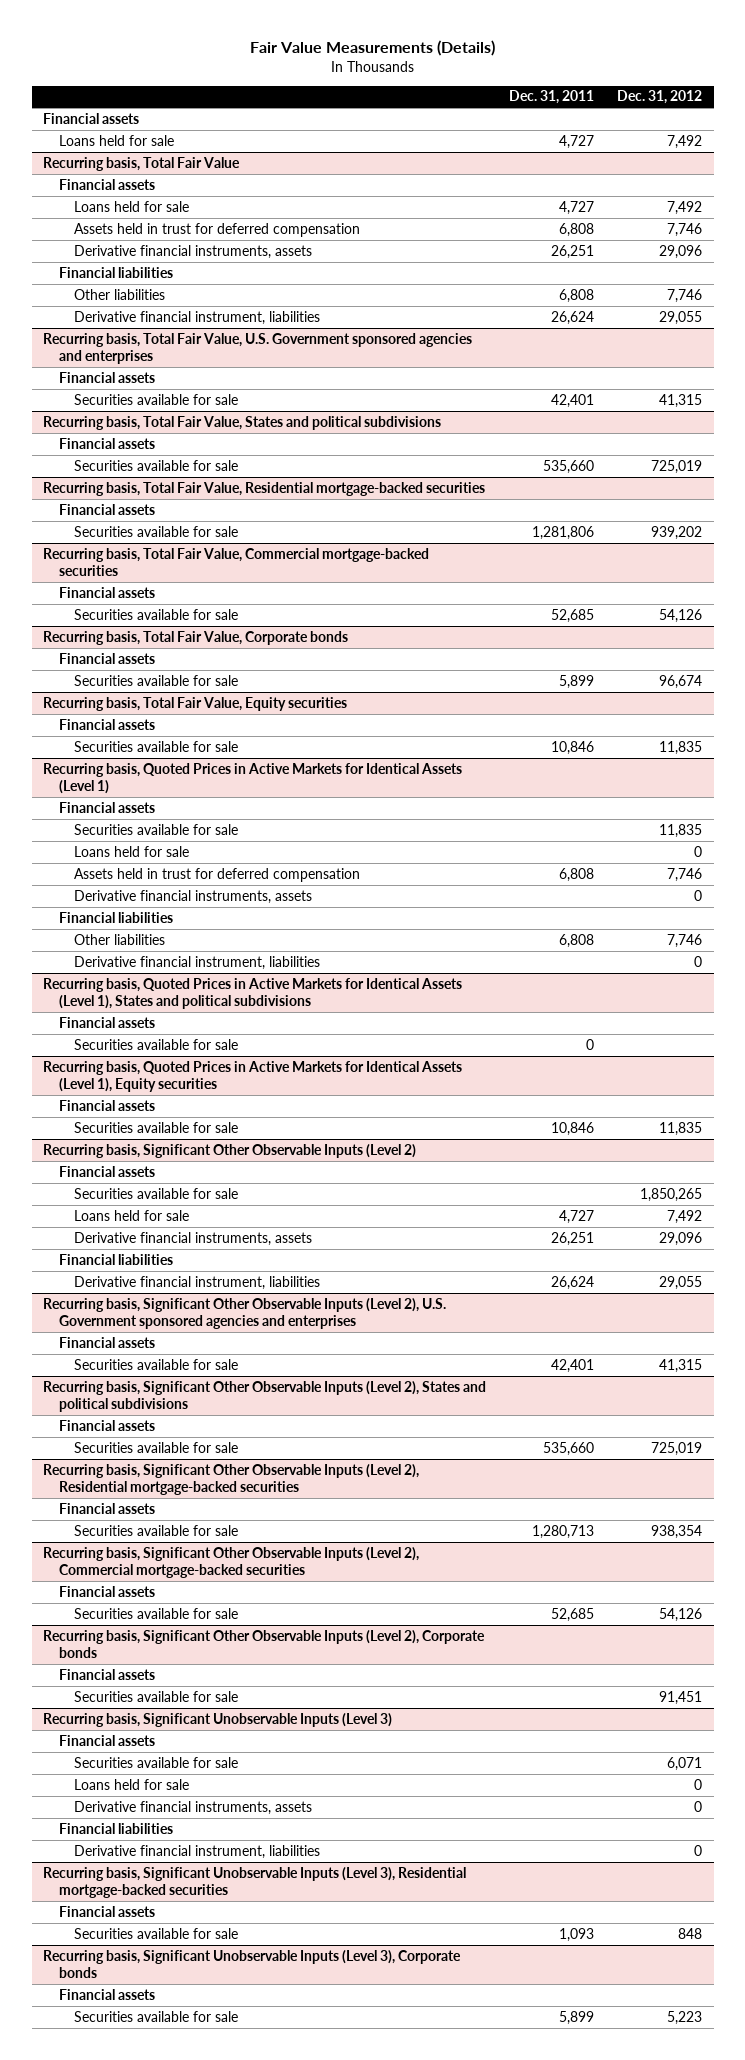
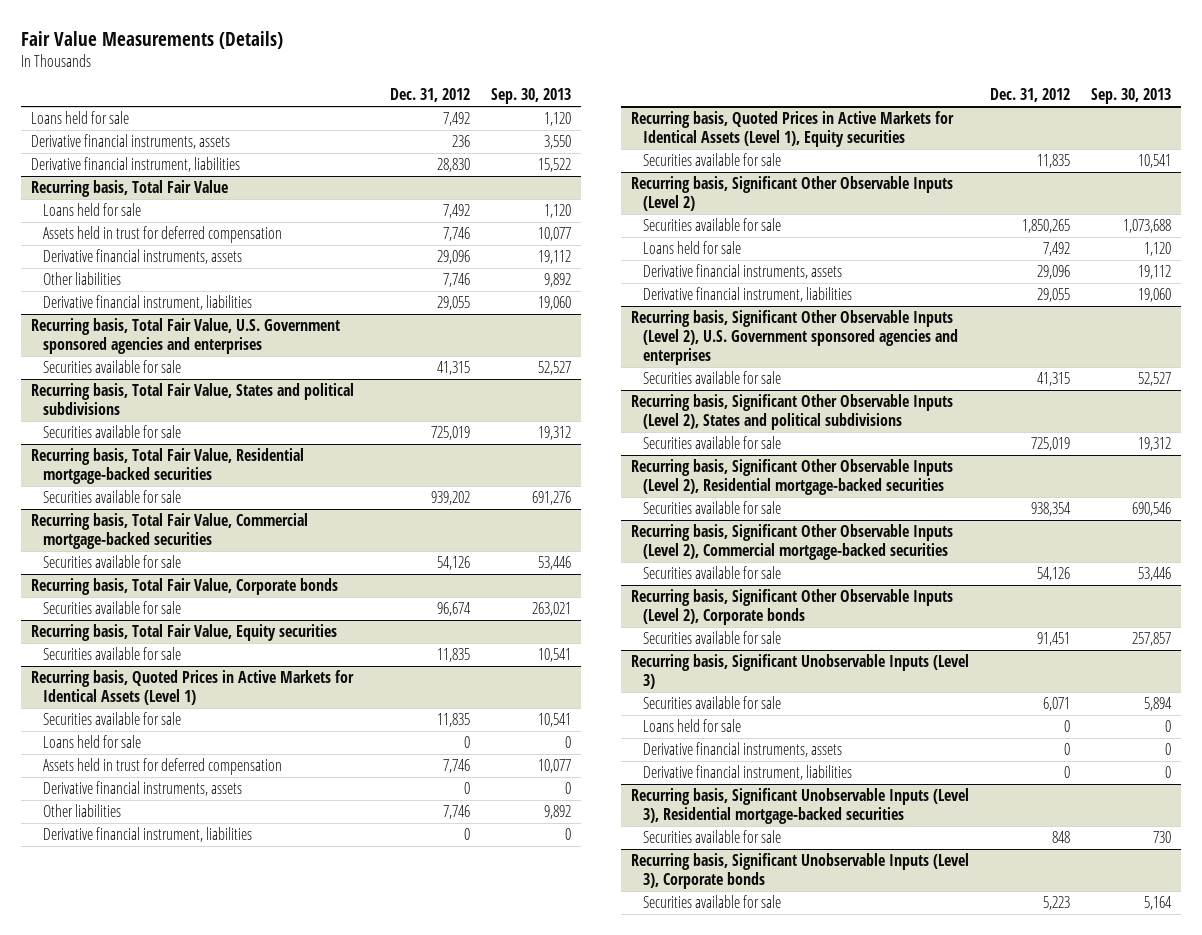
- | Dec. 31, 2011 | Dec. 31, 2012
+ | Dec. 31, 2012 | Sep. 30, 2013
- Financial assets
+ Derivative financial instruments, assets | 236 | 3,550
+ Derivative financial instrument, liabilities | 28,830 | 15,522
@ Recurring basis, Total Fair Value
- Financial assets
- Financial liabilities
@ Recurring basis, Total Fair Value, U.S. Government sponsored agencies and enterprises
- Financial assets
@ Recurring basis, Total Fair Value, States and political subdivisions
- Financial assets
@ Recurring basis, Total Fair Value, Residential mortgage-backed securities
- Financial assets
@ Recurring basis, Total Fair Value, Commercial mortgage-backed securities
- Financial assets
@ Recurring basis, Total Fair Value, Corporate bonds
- Financial assets
@ Recurring basis, Total Fair Value, Equity securities
- Financial assets
@ Recurring basis, Quoted Prices in Active Markets for Identical Assets (Level 1)
- Financial assets
- Financial liabilities
- Recurring basis, Quoted Prices in Active Markets for Identical Assets (Level 1), States and political subdivisions
- Financial assets
- Securities available for sale | 0 |
@ Recurring basis, Quoted Prices in Active Markets for Identical Assets (Level 1), Equity securities
- Financial assets
@ Recurring basis, Significant Other Observable Inputs (Level 2)
- Financial assets
- Financial liabilities
@ Recurring basis, Significant Other Observable Inputs (Level 2), U.S. Government sponsored agencies and enterprises
- Financial assets
@ Recurring basis, Significant Other Observable Inputs (Level 2), States and political subdivisions
- Financial assets
@ Recurring basis, Significant Other Observable Inputs (Level 2), Residential mortgage-backed securities
- Financial assets
@ Recurring basis, Significant Other Observable Inputs (Level 2), Commercial mortgage-backed securities
- Financial assets
@ Recurring basis, Significant Other Observable Inputs (Level 2), Corporate bonds
- Financial assets
@ Recurring basis, Significant Unobservable Inputs (Level 3)
- Financial assets
- Financial liabilities
@ Recurring basis, Significant Unobservable Inputs (Level 3), Residential mortgage-backed securities
- Financial assets
@ Recurring basis, Significant Unobservable Inputs (Level 3), Corporate bonds
- Financial assets

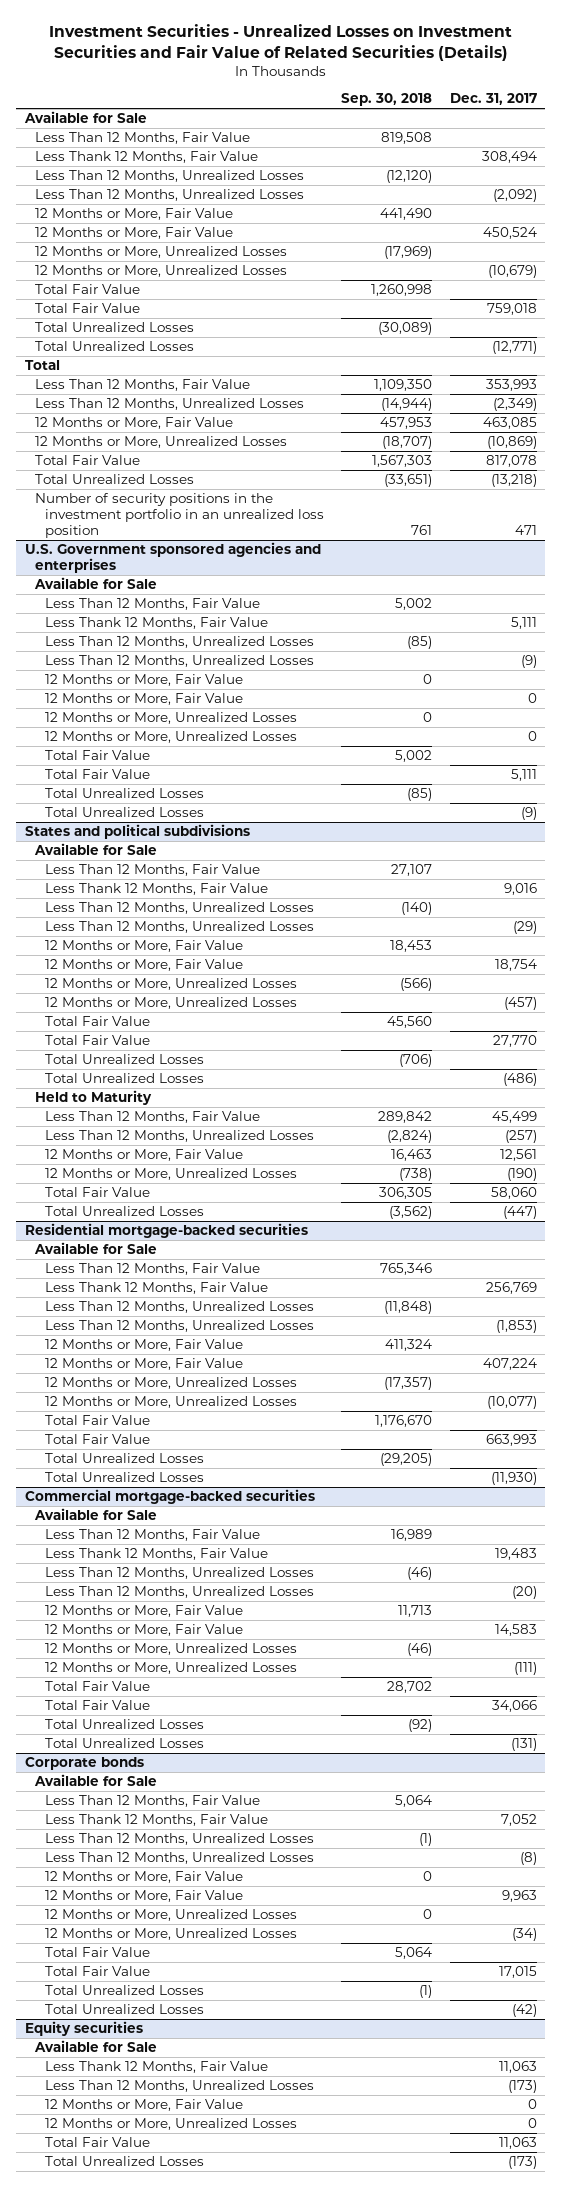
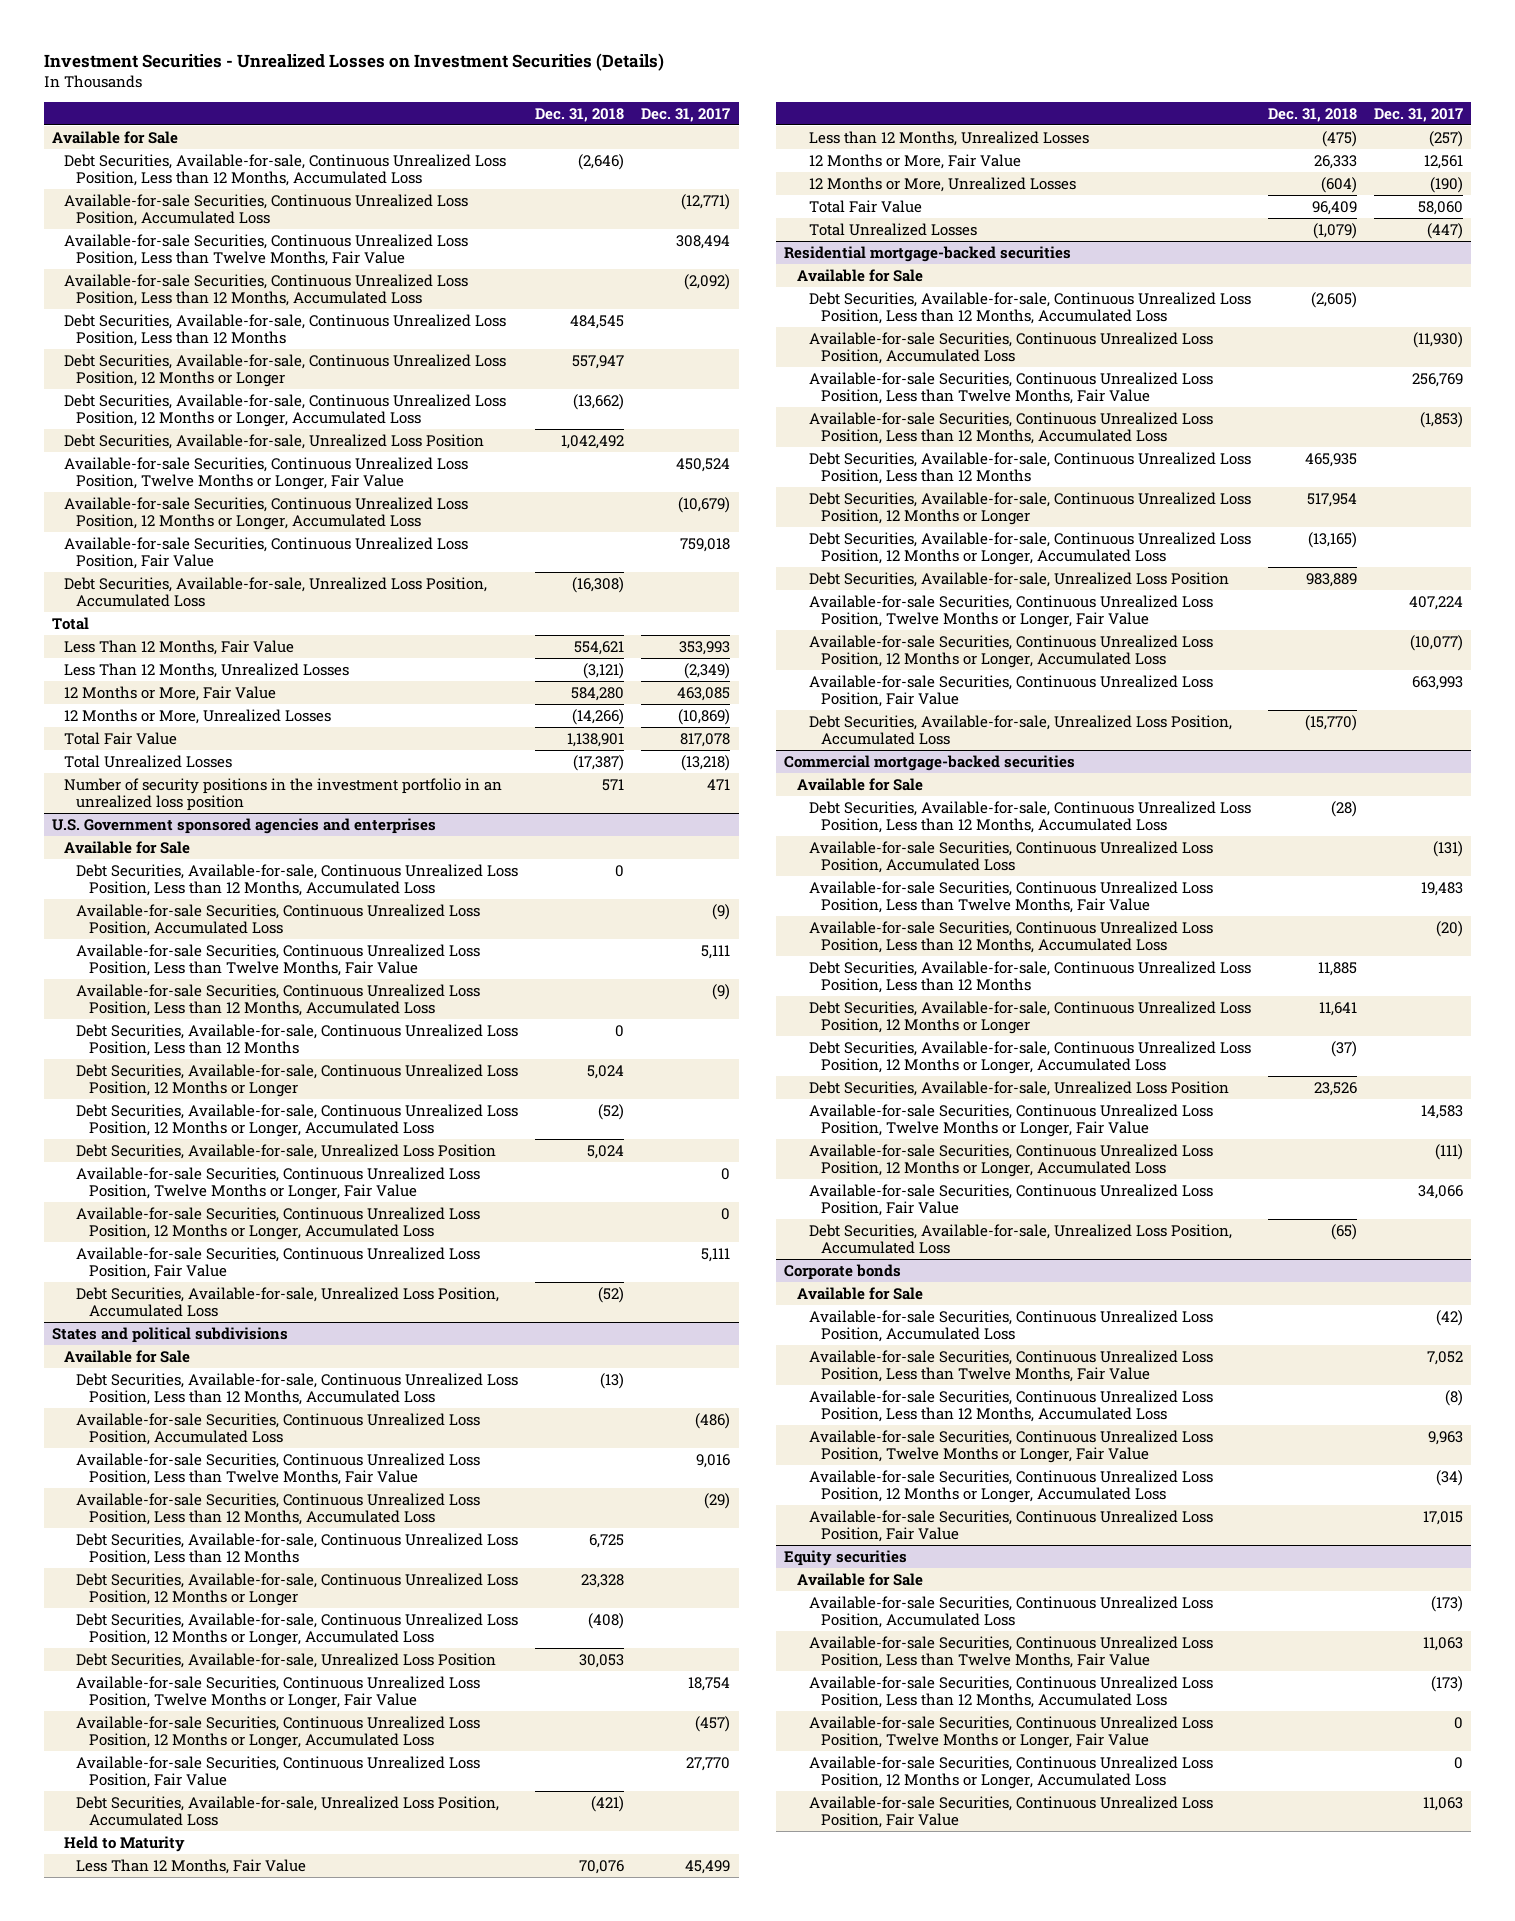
- Investment Securities - Unrealized Losses on Investment Securities and Fair Value of Related Securities (Details)
+ Investment Securities - Unrealized Losses on Investment Securities (Details)
- | Sep. 30, 2018 | Dec. 31, 2017
+ | Dec. 31, 2018 | Dec. 31, 2017
- Less Than 12 Months, Fair Value | 819,508 |
- Less Thank 12 Months, Fair Value | | 308,494
- Less Than 12 Months, Unrealized Losses | (12,120) |
- Less Than 12 Months, Unrealized Losses | | (2,092)
- 12 Months or More, Fair Value | 441,490 |
- 12 Months or More, Fair Value | | 450,524
- 12 Months or More, Unrealized Losses | (17,969) |
- 12 Months or More, Unrealized Losses | | (10,679)
- Total Fair Value | 1,260,998 |
- Total Fair Value | | 759,018
- Total Unrealized Losses | (30,089) |
- Total Unrealized Losses | | (12,771)
+ Debt Securities, Available-for-sale, Continuous Unrealized Loss Position, Less than 12 Months, Accumulated Loss | (2,646) |
+ Available-for-sale Securities, Continuous Unrealized Loss Position, Accumulated Loss | | (12,771)
+ Available-for-sale Securities, Continuous Unrealized Loss Position, Less than Twelve Months, Fair Value | | 308,494
+ Available-for-sale Securities, Continuous Unrealized Loss Position, Less than 12 Months, Accumulated Loss | | (2,092)
+ Debt Securities, Available-for-sale, Continuous Unrealized Loss Position, Less than 12 Months | 484,545 |
+ Debt Securities, Available-for-sale, Continuous Unrealized Loss Position, 12 Months or Longer | 557,947 |
+ Debt Securities, Available-for-sale, Continuous Unrealized Loss Position, 12 Months or Longer, Accumulated Loss | (13,662) |
+ Debt Securities, Available-for-sale, Unrealized Loss Position | 1,042,492 |
+ Available-for-sale Securities, Continuous Unrealized Loss Position, Twelve Months or Longer, Fair Value | | 450,524
+ Available-for-sale Securities, Continuous Unrealized Loss Position, 12 Months or Longer, Accumulated Loss | | (10,679)
+ Available-for-sale Securities, Continuous Unrealized Loss Position, Fair Value | | 759,018
+ Debt Securities, Available-for-sale, Unrealized Loss Position, Accumulated Loss | (16,308) |
@ U.S. Government sponsored agencies and enterprises
- Less Than 12 Months, Fair Value | 5,002 |
- Less Thank 12 Months, Fair Value | | 5,111
- Less Than 12 Months, Unrealized Losses | (85) |
- Less Than 12 Months, Unrealized Losses | | (9)
- 12 Months or More, Fair Value | 0 |
- 12 Months or More, Fair Value | | 0
- 12 Months or More, Unrealized Losses | 0 |
- 12 Months or More, Unrealized Losses | | 0
- Total Fair Value | 5,002 |
- Total Fair Value | | 5,111
- Total Unrealized Losses | (85) |
- Total Unrealized Losses | | (9)
+ Debt Securities, Available-for-sale, Continuous Unrealized Loss Position, Less than 12 Months, Accumulated Loss | 0 |
+ Available-for-sale Securities, Continuous Unrealized Loss Position, Accumulated Loss | | (9)
+ Available-for-sale Securities, Continuous Unrealized Loss Position, Less than Twelve Months, Fair Value | | 5,111
+ Available-for-sale Securities, Continuous Unrealized Loss Position, Less than 12 Months, Accumulated Loss | | (9)
+ Debt Securities, Available-for-sale, Continuous Unrealized Loss Position, Less than 12 Months | 0 |
+ Debt Securities, Available-for-sale, Continuous Unrealized Loss Position, 12 Months or Longer | 5,024 |
+ Debt Securities, Available-for-sale, Continuous Unrealized Loss Position, 12 Months or Longer, Accumulated Loss | (52) |
+ Debt Securities, Available-for-sale, Unrealized Loss Position | 5,024 |
+ Available-for-sale Securities, Continuous Unrealized Loss Position, Twelve Months or Longer, Fair Value | | 0
+ Available-for-sale Securities, Continuous Unrealized Loss Position, 12 Months or Longer, Accumulated Loss | | 0
+ Available-for-sale Securities, Continuous Unrealized Loss Position, Fair Value | | 5,111
+ Debt Securities, Available-for-sale, Unrealized Loss Position, Accumulated Loss | (52) |
@ States and political subdivisions
- Less Than 12 Months, Fair Value | 27,107 |
- Less Thank 12 Months, Fair Value | | 9,016
- Less Than 12 Months, Unrealized Losses | (140) |
- Less Than 12 Months, Unrealized Losses | | (29)
- 12 Months or More, Fair Value | 18,453 |
- 12 Months or More, Fair Value | | 18,754
- 12 Months or More, Unrealized Losses | (566) |
- 12 Months or More, Unrealized Losses | | (457)
- Total Fair Value | 45,560 |
- Total Fair Value | | 27,770
- Total Unrealized Losses | (706) |
- Total Unrealized Losses | | (486)
+ Debt Securities, Available-for-sale, Continuous Unrealized Loss Position, Less than 12 Months, Accumulated Loss | (13) |
+ Available-for-sale Securities, Continuous Unrealized Loss Position, Accumulated Loss | | (486)
+ Available-for-sale Securities, Continuous Unrealized Loss Position, Less than Twelve Months, Fair Value | | 9,016
+ Available-for-sale Securities, Continuous Unrealized Loss Position, Less than 12 Months, Accumulated Loss | | (29)
+ Debt Securities, Available-for-sale, Continuous Unrealized Loss Position, Less than 12 Months | 6,725 |
+ Debt Securities, Available-for-sale, Continuous Unrealized Loss Position, 12 Months or Longer | 23,328 |
+ Debt Securities, Available-for-sale, Continuous Unrealized Loss Position, 12 Months or Longer, Accumulated Loss | (408) |
+ Debt Securities, Available-for-sale, Unrealized Loss Position | 30,053 |
+ Available-for-sale Securities, Continuous Unrealized Loss Position, Twelve Months or Longer, Fair Value | | 18,754
+ Available-for-sale Securities, Continuous Unrealized Loss Position, 12 Months or Longer, Accumulated Loss | | (457)
+ Available-for-sale Securities, Continuous Unrealized Loss Position, Fair Value | | 27,770
+ Debt Securities, Available-for-sale, Unrealized Loss Position, Accumulated Loss | (421) |
- Less Than 12 Months, Unrealized Losses | (2,824) | (257)
+ Less than 12 Months, Unrealized Losses | (475) | (257)
@ Residential mortgage-backed securities
- Less Than 12 Months, Fair Value | 765,346 |
- Less Thank 12 Months, Fair Value | | 256,769
- Less Than 12 Months, Unrealized Losses | (11,848) |
- Less Than 12 Months, Unrealized Losses | | (1,853)
- 12 Months or More, Fair Value | 411,324 |
- 12 Months or More, Fair Value | | 407,224
- 12 Months or More, Unrealized Losses | (17,357) |
- 12 Months or More, Unrealized Losses | | (10,077)
- Total Fair Value | 1,176,670 |
- Total Fair Value | | 663,993
- Total Unrealized Losses | (29,205) |
- Total Unrealized Losses | | (11,930)
+ Debt Securities, Available-for-sale, Continuous Unrealized Loss Position, Less than 12 Months, Accumulated Loss | (2,605) |
+ Available-for-sale Securities, Continuous Unrealized Loss Position, Accumulated Loss | | (11,930)
+ Available-for-sale Securities, Continuous Unrealized Loss Position, Less than Twelve Months, Fair Value | | 256,769
+ Available-for-sale Securities, Continuous Unrealized Loss Position, Less than 12 Months, Accumulated Loss | | (1,853)
+ Debt Securities, Available-for-sale, Continuous Unrealized Loss Position, Less than 12 Months | 465,935 |
+ Debt Securities, Available-for-sale, Continuous Unrealized Loss Position, 12 Months or Longer | 517,954 |
+ Debt Securities, Available-for-sale, Continuous Unrealized Loss Position, 12 Months or Longer, Accumulated Loss | (13,165) |
+ Debt Securities, Available-for-sale, Unrealized Loss Position | 983,889 |
+ Available-for-sale Securities, Continuous Unrealized Loss Position, Twelve Months or Longer, Fair Value | | 407,224
+ Available-for-sale Securities, Continuous Unrealized Loss Position, 12 Months or Longer, Accumulated Loss | | (10,077)
+ Available-for-sale Securities, Continuous Unrealized Loss Position, Fair Value | | 663,993
+ Debt Securities, Available-for-sale, Unrealized Loss Position, Accumulated Loss | (15,770) |
@ Commercial mortgage-backed securities
- Less Than 12 Months, Fair Value | 16,989 |
- Less Thank 12 Months, Fair Value | | 19,483
- Less Than 12 Months, Unrealized Losses | (46) |
- Less Than 12 Months, Unrealized Losses | | (20)
- 12 Months or More, Fair Value | 11,713 |
- 12 Months or More, Fair Value | | 14,583
- 12 Months or More, Unrealized Losses | (46) |
- 12 Months or More, Unrealized Losses | | (111)
- Total Fair Value | 28,702 |
- Total Fair Value | | 34,066
- Total Unrealized Losses | (92) |
- Total Unrealized Losses | | (131)
+ Debt Securities, Available-for-sale, Continuous Unrealized Loss Position, Less than 12 Months, Accumulated Loss | (28) |
+ Available-for-sale Securities, Continuous Unrealized Loss Position, Accumulated Loss | | (131)
+ Available-for-sale Securities, Continuous Unrealized Loss Position, Less than Twelve Months, Fair Value | | 19,483
+ Available-for-sale Securities, Continuous Unrealized Loss Position, Less than 12 Months, Accumulated Loss | | (20)
+ Debt Securities, Available-for-sale, Continuous Unrealized Loss Position, Less than 12 Months | 11,885 |
+ Debt Securities, Available-for-sale, Continuous Unrealized Loss Position, 12 Months or Longer | 11,641 |
+ Debt Securities, Available-for-sale, Continuous Unrealized Loss Position, 12 Months or Longer, Accumulated Loss | (37) |
+ Debt Securities, Available-for-sale, Unrealized Loss Position | 23,526 |
+ Available-for-sale Securities, Continuous Unrealized Loss Position, Twelve Months or Longer, Fair Value | | 14,583
+ Available-for-sale Securities, Continuous Unrealized Loss Position, 12 Months or Longer, Accumulated Loss | | (111)
+ Available-for-sale Securities, Continuous Unrealized Loss Position, Fair Value | | 34,066
+ Debt Securities, Available-for-sale, Unrealized Loss Position, Accumulated Loss | (65) |
@ Corporate bonds
- Less Than 12 Months, Fair Value | 5,064 |
- Less Thank 12 Months, Fair Value | | 7,052
- Less Than 12 Months, Unrealized Losses | (1) |
- Less Than 12 Months, Unrealized Losses | | (8)
- 12 Months or More, Fair Value | 0 |
- 12 Months or More, Fair Value | | 9,963
- 12 Months or More, Unrealized Losses | 0 |
- 12 Months or More, Unrealized Losses | | (34)
- Total Fair Value | 5,064 |
- Total Fair Value | | 17,015
- Total Unrealized Losses | (1) |
- Total Unrealized Losses | | (42)
+ Available-for-sale Securities, Continuous Unrealized Loss Position, Accumulated Loss | | (42)
+ Available-for-sale Securities, Continuous Unrealized Loss Position, Less than Twelve Months, Fair Value | | 7,052
+ Available-for-sale Securities, Continuous Unrealized Loss Position, Less than 12 Months, Accumulated Loss | | (8)
+ Available-for-sale Securities, Continuous Unrealized Loss Position, Twelve Months or Longer, Fair Value | | 9,963
+ Available-for-sale Securities, Continuous Unrealized Loss Position, 12 Months or Longer, Accumulated Loss | | (34)
+ Available-for-sale Securities, Continuous Unrealized Loss Position, Fair Value | | 17,015
@ Equity securities
- Less Thank 12 Months, Fair Value | | 11,063
- Less Than 12 Months, Unrealized Losses | | (173)
- 12 Months or More, Fair Value | | 0
- 12 Months or More, Unrealized Losses | | 0
- Total Fair Value | | 11,063
- Total Unrealized Losses | | (173)
+ Available-for-sale Securities, Continuous Unrealized Loss Position, Accumulated Loss | | (173)
+ Available-for-sale Securities, Continuous Unrealized Loss Position, Less than Twelve Months, Fair Value | | 11,063
+ Available-for-sale Securities, Continuous Unrealized Loss Position, Less than 12 Months, Accumulated Loss | | (173)
+ Available-for-sale Securities, Continuous Unrealized Loss Position, Twelve Months or Longer, Fair Value | | 0
+ Available-for-sale Securities, Continuous Unrealized Loss Position, 12 Months or Longer, Accumulated Loss | | 0
+ Available-for-sale Securities, Continuous Unrealized Loss Position, Fair Value | | 11,063

